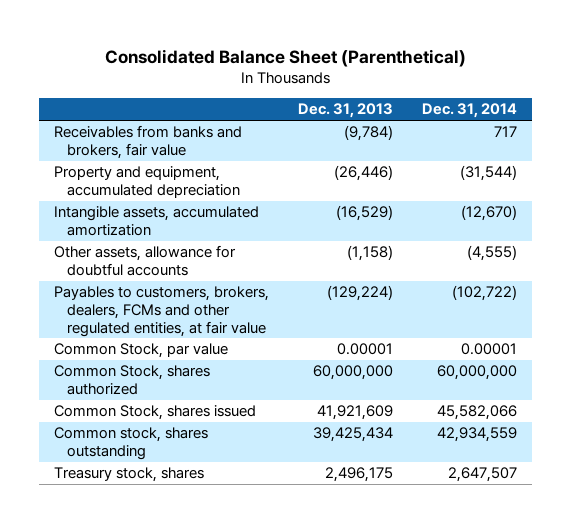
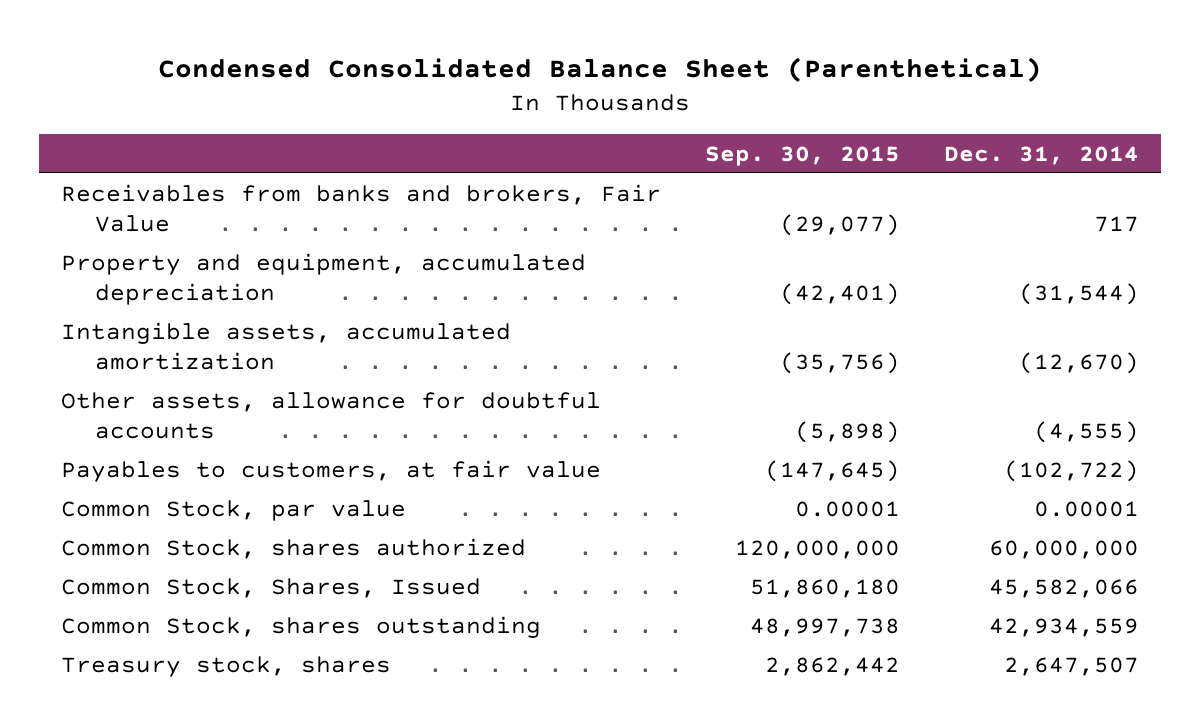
- Consolidated Balance Sheet (Parenthetical)
+ Condensed Consolidated Balance Sheet (Parenthetical)
- | Dec. 31, 2013 | Dec. 31, 2014
+ | Sep. 30, 2015 | Dec. 31, 2014
- Receivables from banks and brokers, fair value | (9,784) | 717
+ Receivables from banks and brokers, Fair Value | (29,077) | 717
- Payables to customers, brokers, dealers, FCMs and other regulated entities, at fair value | (129,224) | (102,722)
+ Payables to customers, at fair value | (147,645) | (102,722)
- Common Stock, shares issued | 41,921,609 | 45,582,066
- Common stock, shares outstanding | 39,425,434 | 42,934,559
+ Common Stock, Shares, Issued | 51,860,180 | 45,582,066
+ Common Stock, shares outstanding | 48,997,738 | 42,934,559

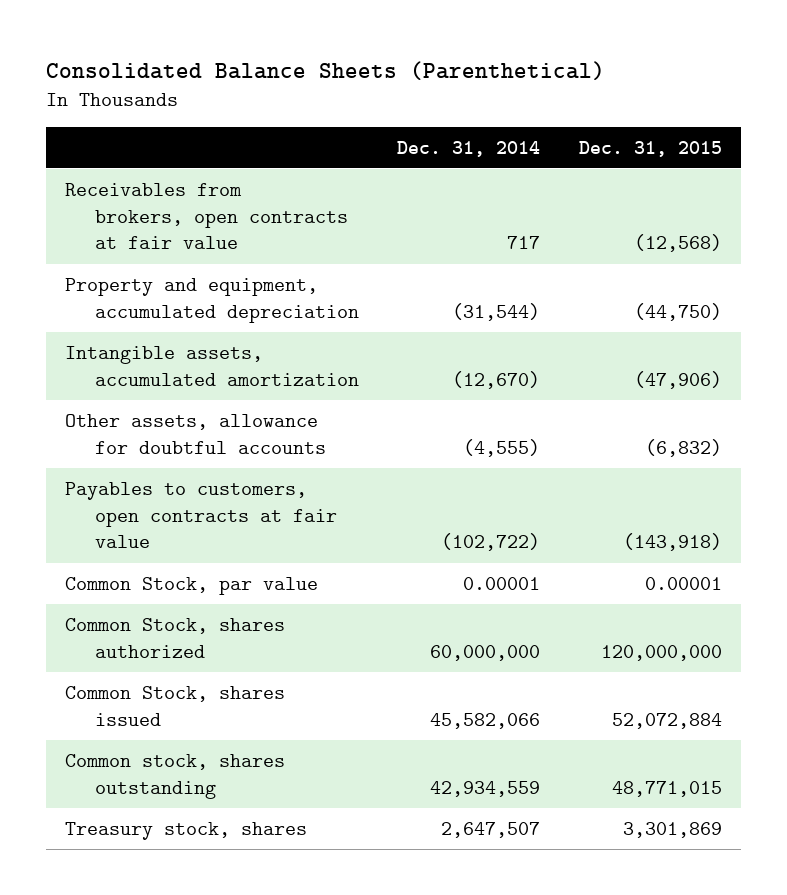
- Condensed Consolidated Balance Sheet (Parenthetical)
+ Consolidated Balance Sheets (Parenthetical)
- | Sep. 30, 2015 | Dec. 31, 2014
+ | Dec. 31, 2014 | Dec. 31, 2015
- Receivables from banks and brokers, Fair Value | (29,077) | 717
+ Receivables from brokers, open contracts at fair value | 717 | (12,568)
- Payables to customers, at fair value | (147,645) | (102,722)
+ Payables to customers, open contracts at fair value | (102,722) | (143,918)
- Common Stock, Shares, Issued | 51,860,180 | 45,582,066
- Common Stock, shares outstanding | 48,997,738 | 42,934,559
+ Common Stock, shares issued | 45,582,066 | 52,072,884
+ Common stock, shares outstanding | 42,934,559 | 48,771,015

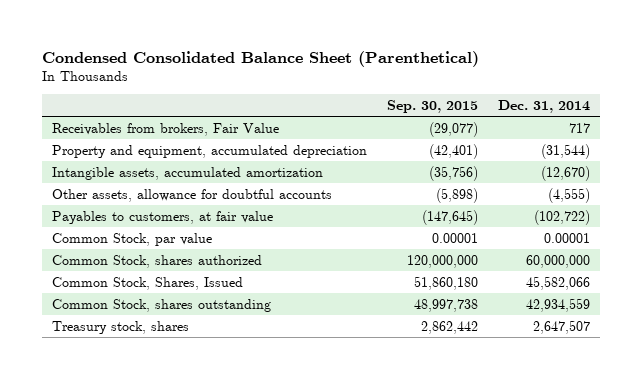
- Consolidated Balance Sheets (Parenthetical)
+ Condensed Consolidated Balance Sheet (Parenthetical)
- | Dec. 31, 2014 | Dec. 31, 2015
+ | Sep. 30, 2015 | Dec. 31, 2014
- Receivables from brokers, open contracts at fair value | 717 | (12,568)
+ Receivables from brokers, Fair Value | (29,077) | 717
- Payables to customers, open contracts at fair value | (102,722) | (143,918)
+ Payables to customers, at fair value | (147,645) | (102,722)
- Common Stock, shares issued | 45,582,066 | 52,072,884
- Common stock, shares outstanding | 42,934,559 | 48,771,015
+ Common Stock, Shares, Issued | 51,860,180 | 45,582,066
+ Common Stock, shares outstanding | 48,997,738 | 42,934,559

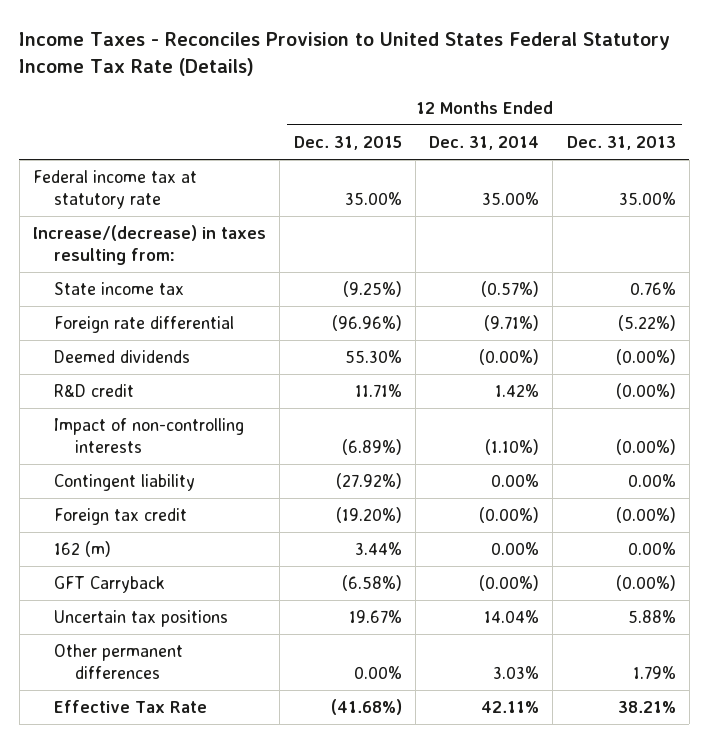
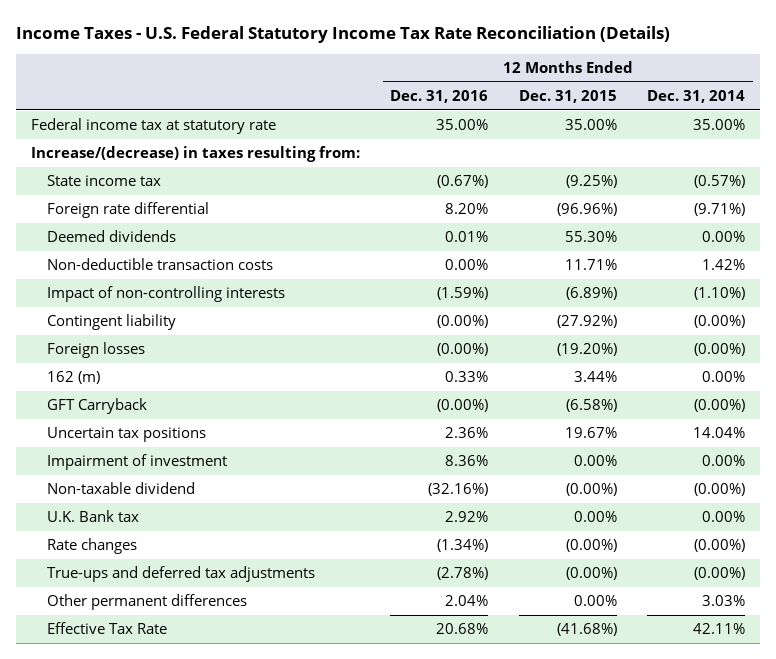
- Income Taxes - Reconciles Provision to United States Federal Statutory Income Tax Rate (Details)
+ Income Taxes - U.S. Federal Statutory Income Tax Rate Reconciliation (Details)
- | 12 Months Ended Dec. 31, 2015 | 12 Months Ended Dec. 31, 2014 | 12 Months Ended Dec. 31, 2013
+ | 12 Months Ended Dec. 31, 2016 | 12 Months Ended Dec. 31, 2015 | 12 Months Ended Dec. 31, 2014
- Deemed dividends | 55.30% | (0.00%) | (0.00%)
- R&D credit | 11.71% | 1.42% | (0.00%)
+ Deemed dividends | 0.01% | 55.30% | 0.00%
+ Non-deductible transaction costs | 0.00% | 11.71% | 1.42%
- Contingent liability | (27.92%) | 0.00% | 0.00%
- Foreign tax credit | (19.20%) | (0.00%) | (0.00%)
+ Contingent liability | (0.00%) | (27.92%) | (0.00%)
+ Foreign losses | (0.00%) | (19.20%) | (0.00%)
+ Impairment of investment | 8.36% | 0.00% | 0.00%
+ Non-taxable dividend | (32.16%) | (0.00%) | (0.00%)
+ U.K. Bank tax | 2.92% | 0.00% | 0.00%
+ Rate changes | (1.34%) | (0.00%) | (0.00%)
+ True-ups and deferred tax adjustments | (2.78%) | (0.00%) | (0.00%)

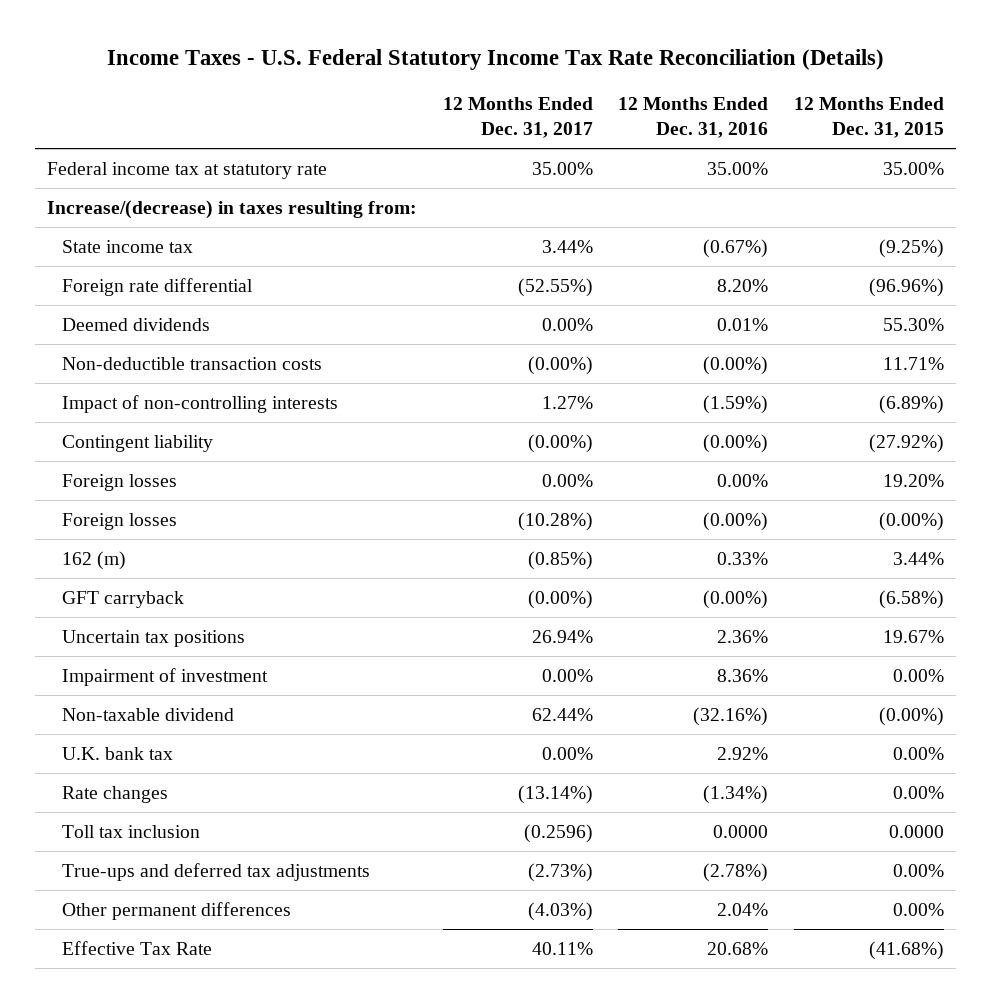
- | 12 Months Ended Dec. 31, 2016 | 12 Months Ended Dec. 31, 2015 | 12 Months Ended Dec. 31, 2014
+ | 12 Months Ended Dec. 31, 2017 | 12 Months Ended Dec. 31, 2016 | 12 Months Ended Dec. 31, 2015
- Non-deductible transaction costs | 0.00% | 11.71% | 1.42%
+ Non-deductible transaction costs | (0.00%) | (0.00%) | 11.71%
- Foreign losses | (0.00%) | (19.20%) | (0.00%)
+ Foreign losses | 0.00% | 0.00% | 19.20%
+ Foreign losses | (10.28%) | (0.00%) | (0.00%)
- GFT Carryback | (0.00%) | (6.58%) | (0.00%)
+ GFT carryback | (0.00%) | (0.00%) | (6.58%)
- U.K. Bank tax | 2.92% | 0.00% | 0.00%
- Rate changes | (1.34%) | (0.00%) | (0.00%)
- True-ups and deferred tax adjustments | (2.78%) | (0.00%) | (0.00%)
+ U.K. bank tax | 0.00% | 2.92% | 0.00%
+ Rate changes | (13.14%) | (1.34%) | 0.00%
+ Toll tax inclusion | (0.2596) | 0.0000 | 0.0000
+ True-ups and deferred tax adjustments | (2.73%) | (2.78%) | 0.00%

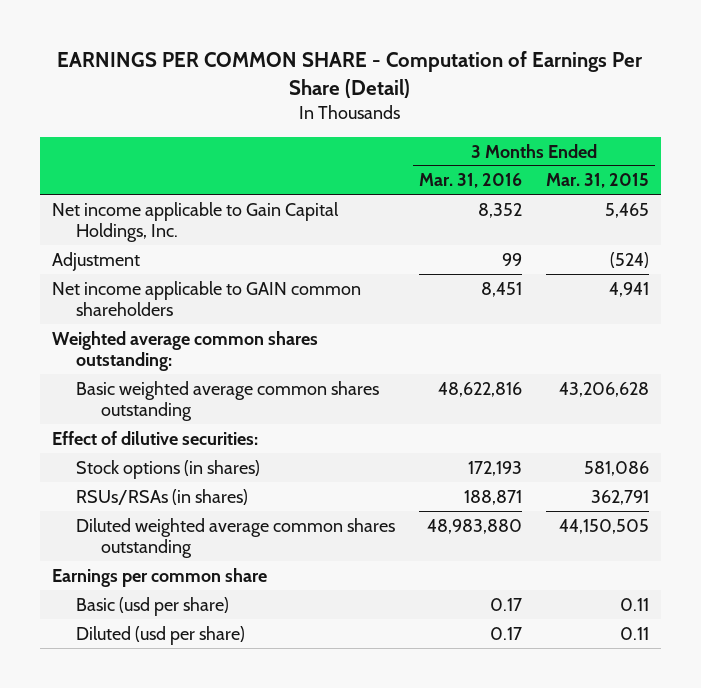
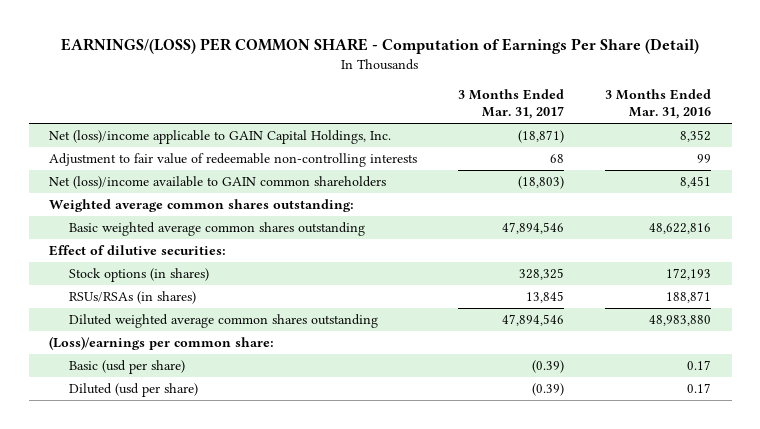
- EARNINGS PER COMMON SHARE - Computation of Earnings Per Share (Detail)
+ EARNINGS/(LOSS) PER COMMON SHARE - Computation of Earnings Per Share (Detail)
- | 3 Months Ended Mar. 31, 2016 | 3 Months Ended Mar. 31, 2015
+ | 3 Months Ended Mar. 31, 2017 | 3 Months Ended Mar. 31, 2016
- Net income applicable to Gain Capital Holdings, Inc. | 8,352 | 5,465
- Adjustment | 99 | (524)
- Net income applicable to GAIN common shareholders | 8,451 | 4,941
+ Net (loss)/income applicable to GAIN Capital Holdings, Inc. | (18,871) | 8,352
+ Adjustment to fair value of redeemable non-controlling interests | 68 | 99
+ Net (loss)/income available to GAIN common shareholders | (18,803) | 8,451
- Earnings per common share
+ (Loss)/earnings per common share:

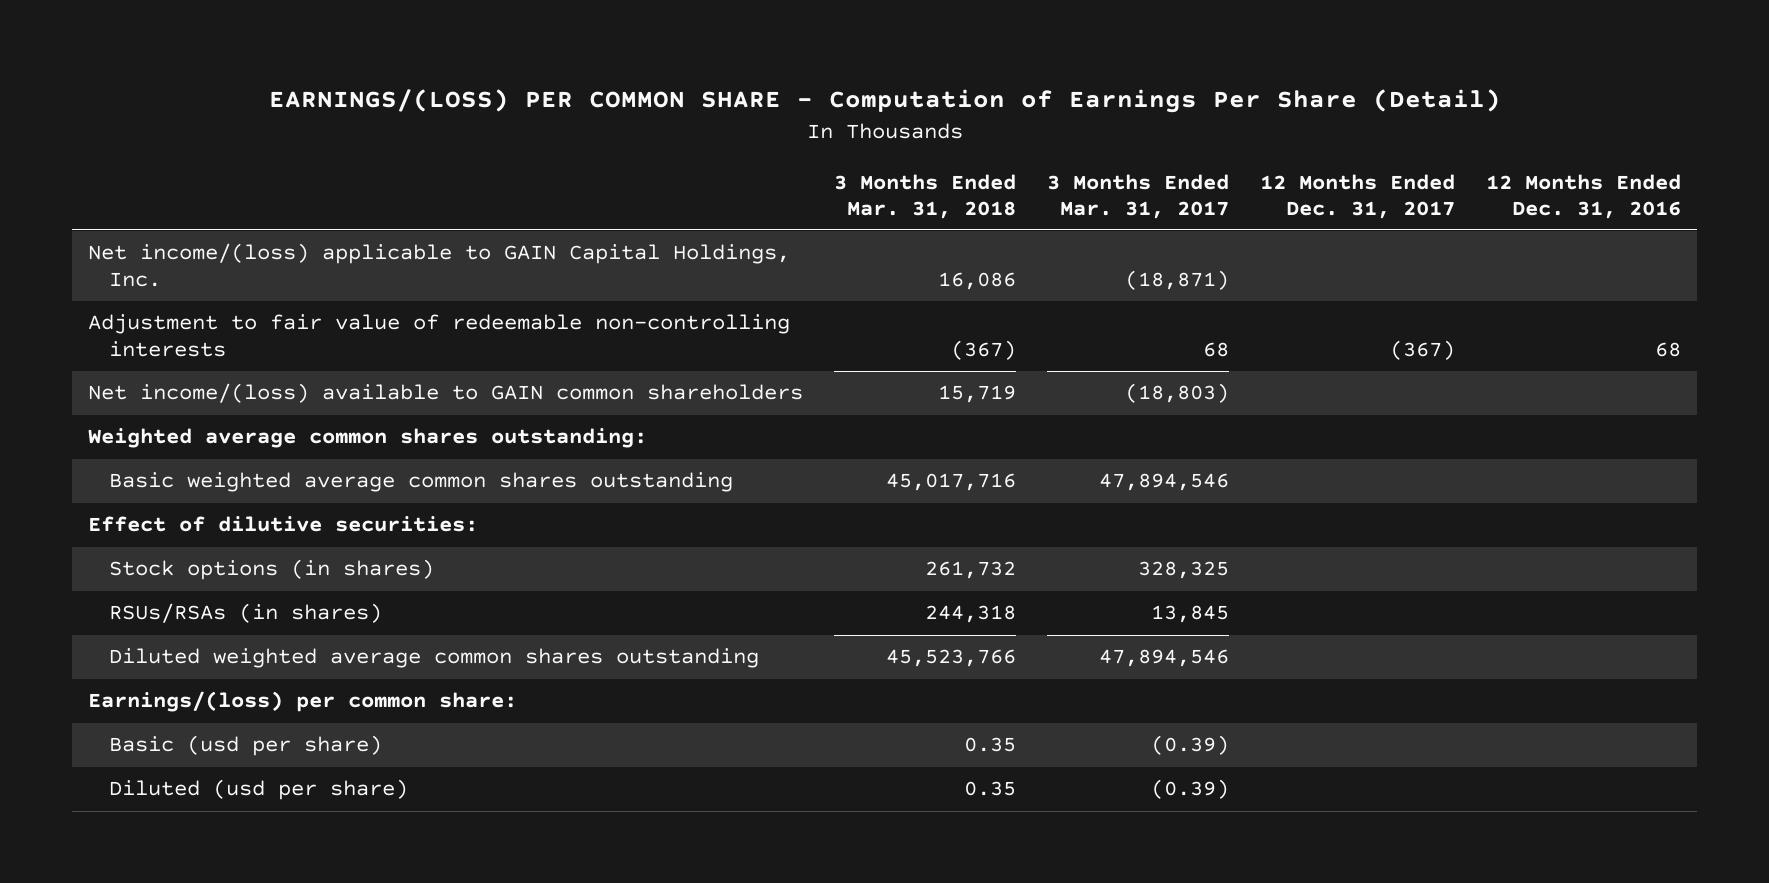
- | 3 Months Ended Mar. 31, 2017 | 3 Months Ended Mar. 31, 2016
+ | 3 Months Ended Mar. 31, 2018 | 3 Months Ended Mar. 31, 2017 | 12 Months Ended Dec. 31, 2017 | 12 Months Ended Dec. 31, 2016
- Net (loss)/income applicable to GAIN Capital Holdings, Inc. | (18,871) | 8,352
+ Net income/(loss) applicable to GAIN Capital Holdings, Inc. | 16,086 | (18,871) | |
- Net (loss)/income available to GAIN common shareholders | (18,803) | 8,451
+ Net income/(loss) available to GAIN common shareholders | 15,719 | (18,803) | |
- (Loss)/earnings per common share:
+ Earnings/(loss) per common share:

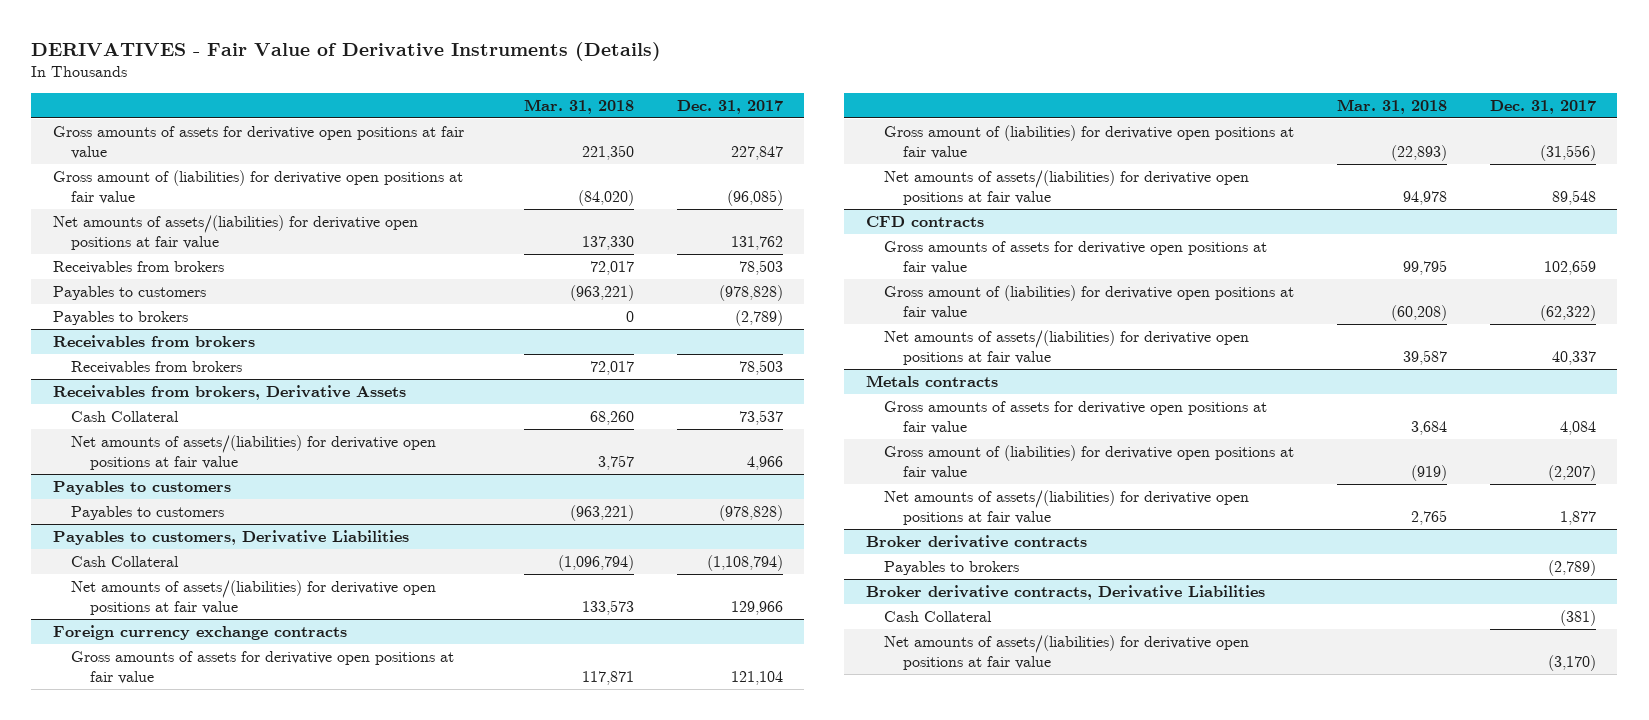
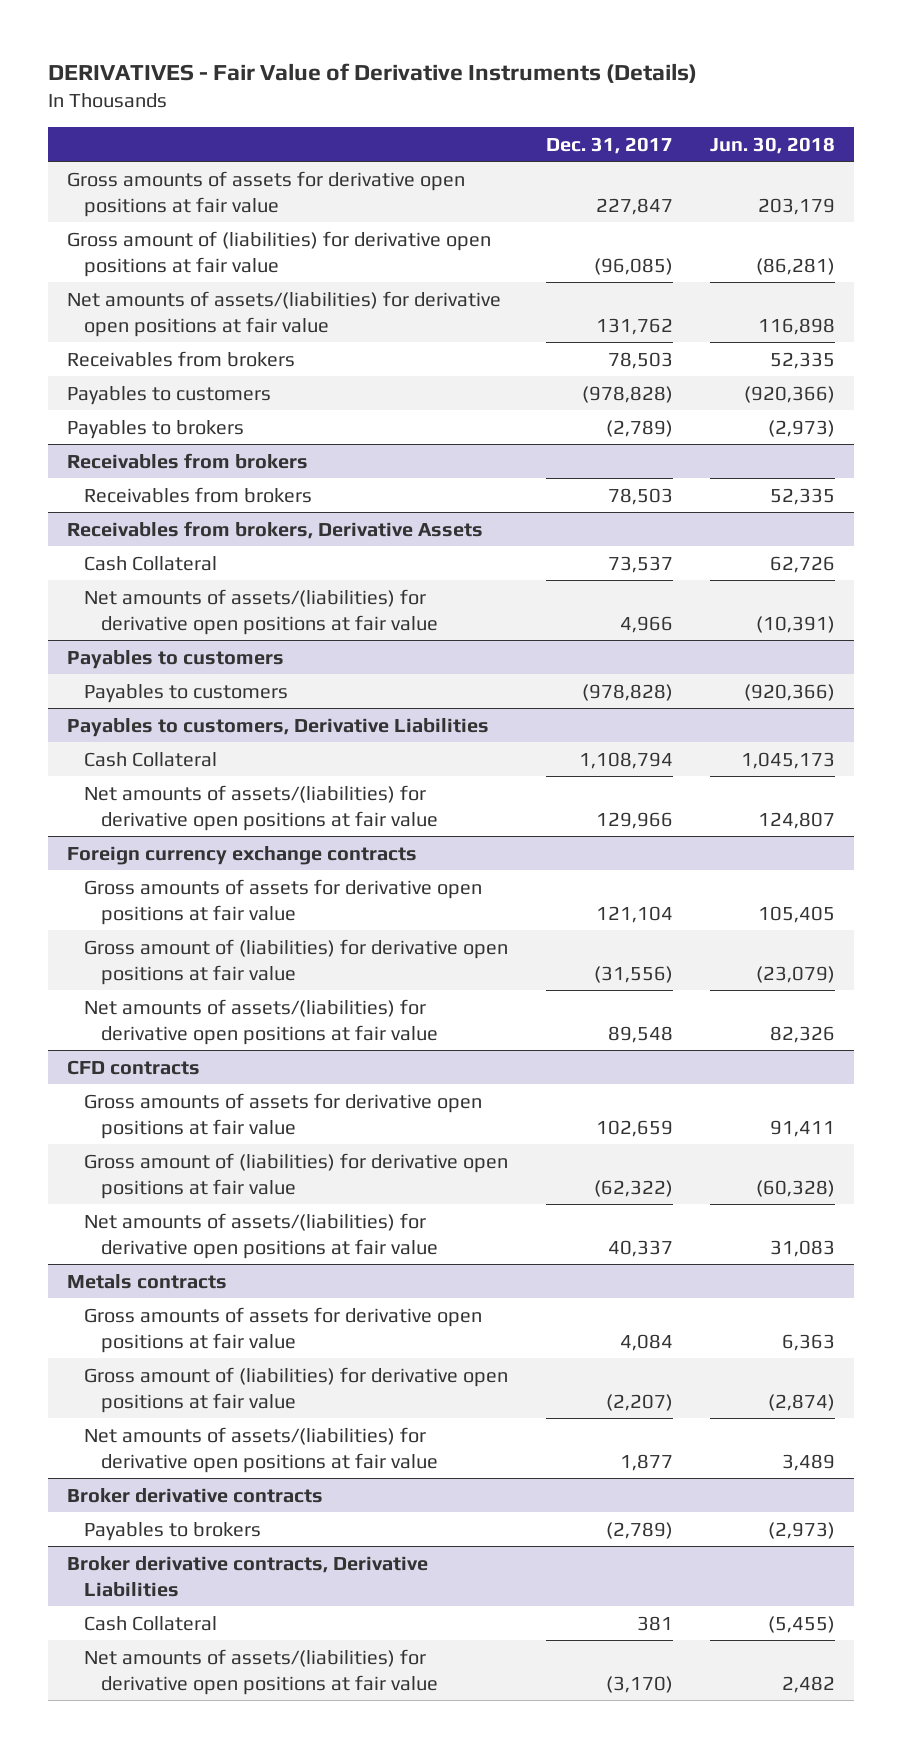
- | Mar. 31, 2018 | Dec. 31, 2017
+ | Dec. 31, 2017 | Jun. 30, 2018
@ Payables to customers, Derivative Liabilities
- Cash Collateral | (1,096,794) | (1,108,794)
+ Cash Collateral | 1,108,794 | 1,045,173
@ Broker derivative contracts, Derivative Liabilities
- Cash Collateral | | (381)
+ Cash Collateral | 381 | (5,455)

